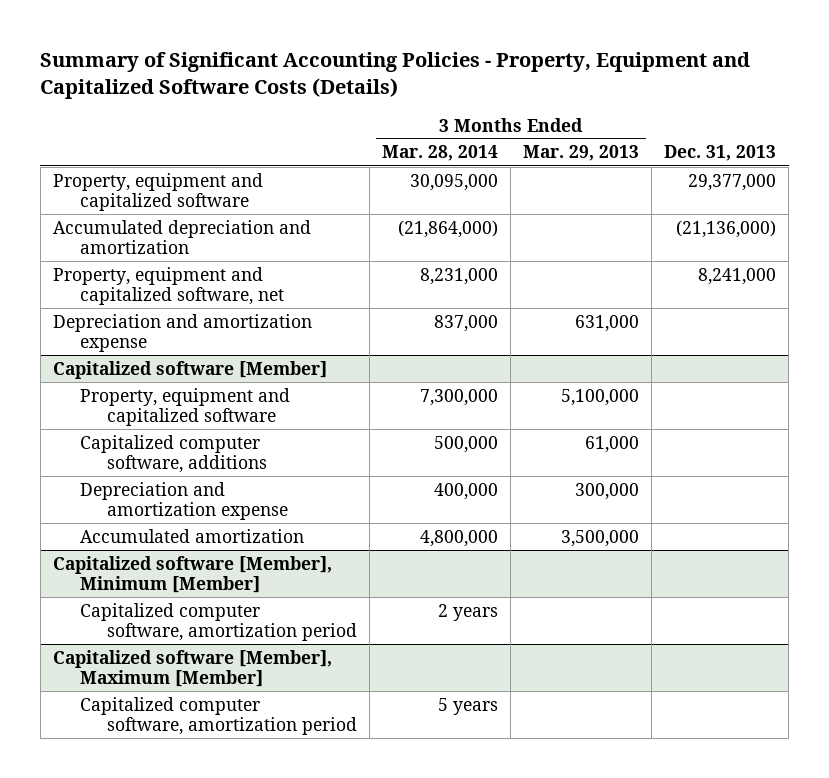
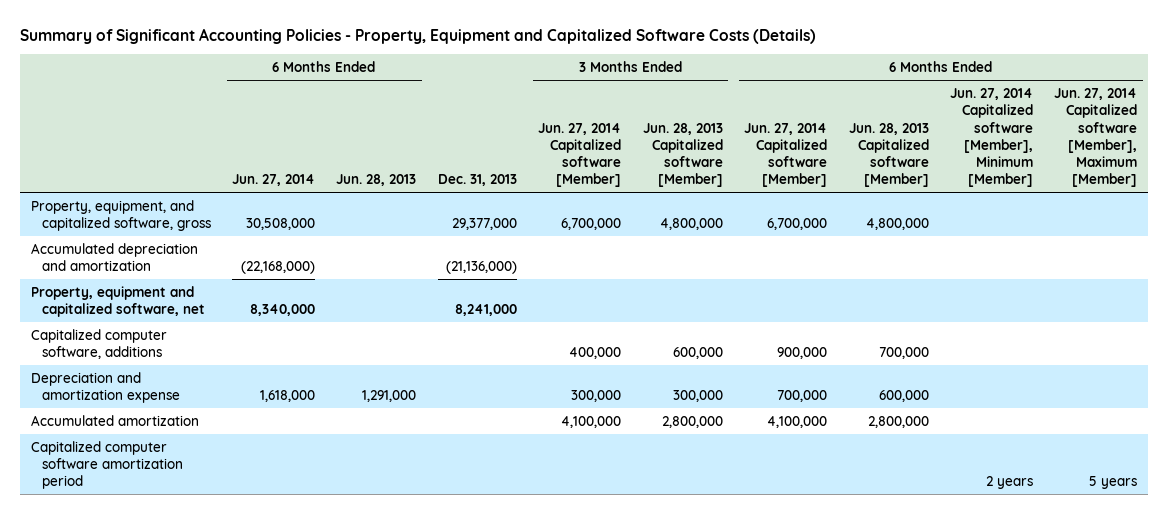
- | 3 Months Ended Mar. 28, 2014 | 3 Months Ended Mar. 29, 2013 | Dec. 31, 2013
+ | 6 Months Ended Jun. 27, 2014 | 6 Months Ended Jun. 28, 2013 | Dec. 31, 2013 | 3 Months Ended Jun. 27, 2014 Capitalized software [Member] | 3 Months Ended Jun. 28, 2013 Capitalized software [Member] | 6 Months Ended Jun. 27, 2014 Capitalized software [Member] | 6 Months Ended Jun. 28, 2013 Capitalized software [Member] | 6 Months Ended Jun. 27, 2014 Capitalized software [Member], Minimum [Member] | 6 Months Ended Jun. 27, 2014 Capitalized software [Member], Maximum [Member]
- Property, equipment and capitalized software | 30,095,000 | | 29,377,000
+ Property, equipment, and capitalized software, gross | 30,508,000 | | 29,377,000 | 6,700,000 | 4,800,000 | 6,700,000 | 4,800,000 | |
+ Capitalized computer software, additions | | | | 400,000 | 600,000 | 900,000 | 700,000 | |
- Capitalized software [Member]
- Property, equipment and capitalized software | 7,300,000 | 5,100,000 |
- Capitalized computer software, additions | 500,000 | 61,000 |
- Depreciation and amortization expense | 400,000 | 300,000 |
- Accumulated amortization | 4,800,000 | 3,500,000 |
- Capitalized software [Member], Minimum [Member]
- Capitalized computer software, amortization period | 2 years | |
- Capitalized software [Member], Maximum [Member]
- Capitalized computer software, amortization period | 5 years | |
+ Accumulated amortization | | | | 4,100,000 | 2,800,000 | 4,100,000 | 2,800,000 | |
+ Capitalized computer software amortization period | | | | | | | | 2 years | 5 years

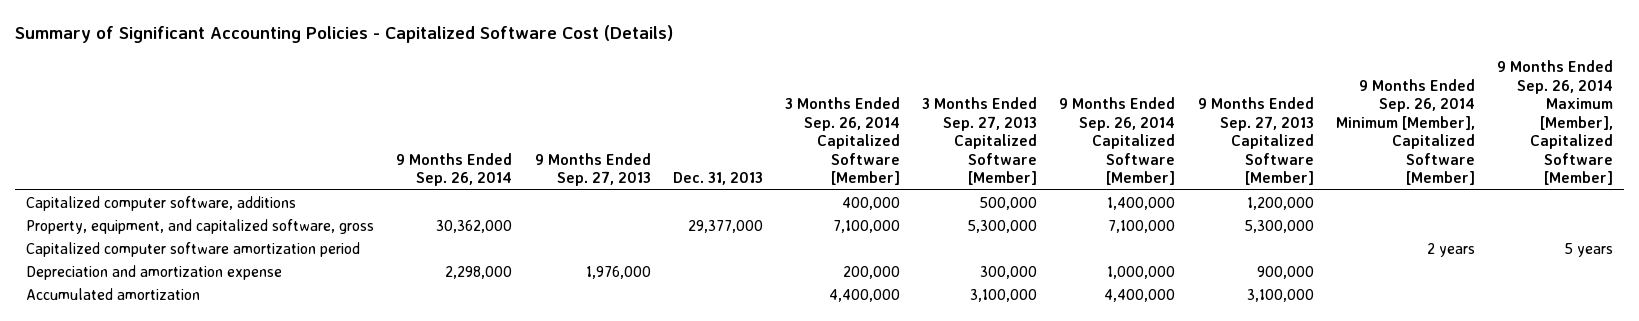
- Summary of Significant Accounting Policies - Property, Equipment and Capitalized Software Costs (Details)
+ Summary of Significant Accounting Policies - Capitalized Software Cost (Details)
- | 6 Months Ended Jun. 27, 2014 | 6 Months Ended Jun. 28, 2013 | Dec. 31, 2013 | 3 Months Ended Jun. 27, 2014 Capitalized software [Member] | 3 Months Ended Jun. 28, 2013 Capitalized software [Member] | 6 Months Ended Jun. 27, 2014 Capitalized software [Member] | 6 Months Ended Jun. 28, 2013 Capitalized software [Member] | 6 Months Ended Jun. 27, 2014 Capitalized software [Member], Minimum [Member] | 6 Months Ended Jun. 27, 2014 Capitalized software [Member], Maximum [Member]
+ | 9 Months Ended Sep. 26, 2014 | 9 Months Ended Sep. 27, 2013 | Dec. 31, 2013 | 3 Months Ended Sep. 26, 2014 Capitalized Software [Member] | 3 Months Ended Sep. 27, 2013 Capitalized Software [Member] | 9 Months Ended Sep. 26, 2014 Capitalized Software [Member] | 9 Months Ended Sep. 27, 2013 Capitalized Software [Member] | 9 Months Ended Sep. 26, 2014 Minimum [Member], Capitalized Software [Member] | 9 Months Ended Sep. 26, 2014 Maximum [Member], Capitalized Software [Member]
- Accumulated depreciation and amortization | (22,168,000) | | (21,136,000) | | | | | |
- Property, equipment and capitalized software, net | 8,340,000 | | 8,241,000 | | | | | |
moved down: Property, equipment, and capitalized software, gross | 30,362,000 | | 29,377,000 | 7,100,000 | 5,300,000 | 7,100,000 | 5,300,000 | |
moved up: Capitalized computer software amortization period | | | | | | | | 2 years | 5 years

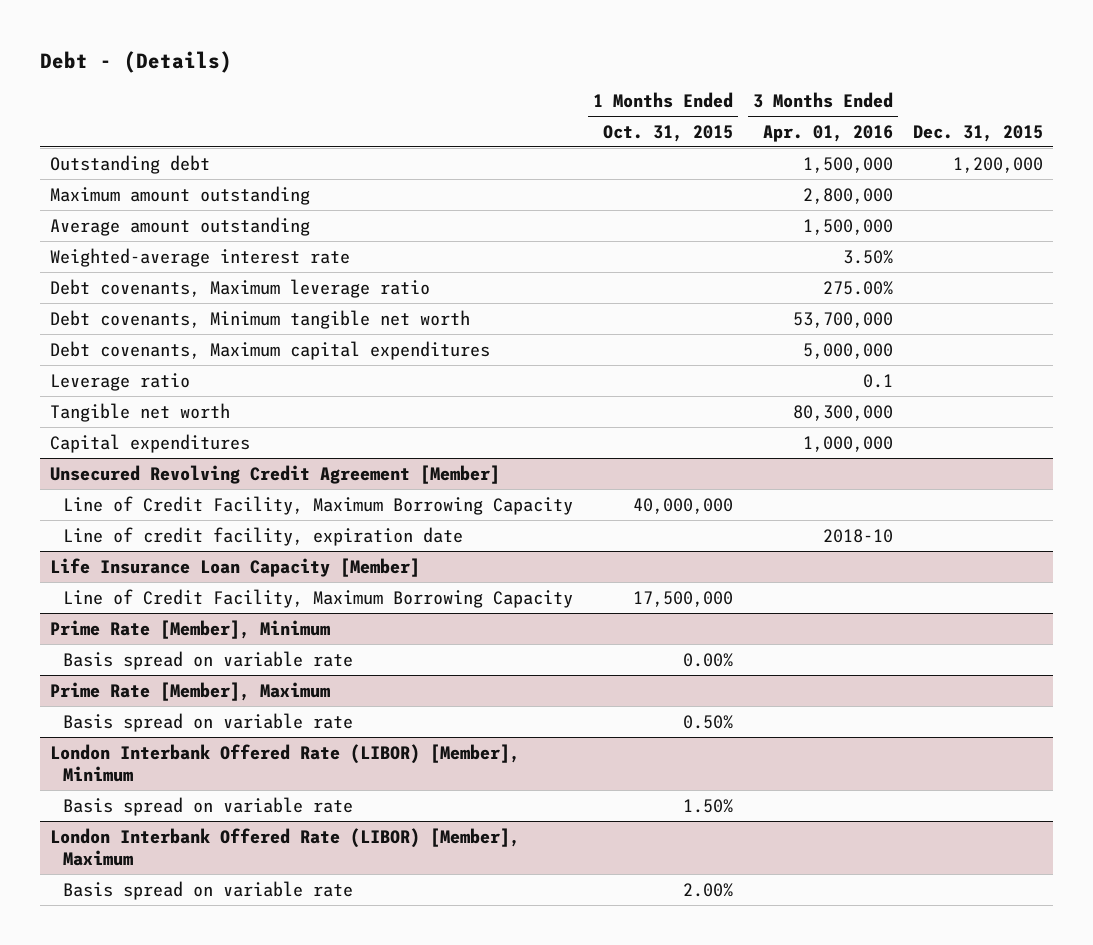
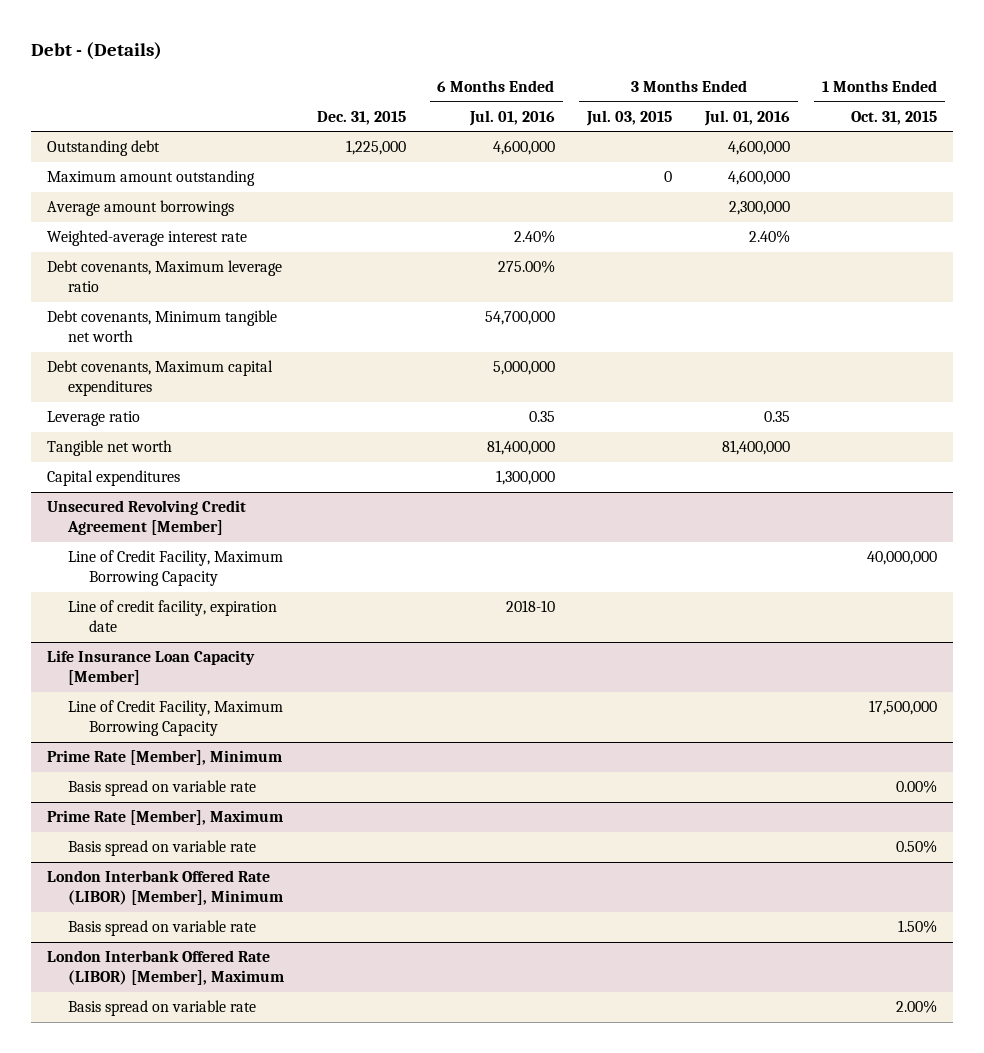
- | 1 Months Ended Oct. 31, 2015 | 3 Months Ended Apr. 01, 2016 | Dec. 31, 2015
+ | Dec. 31, 2015 | 6 Months Ended Jul. 01, 2016 | 3 Months Ended Jul. 03, 2015 | 3 Months Ended Jul. 01, 2016 | 1 Months Ended Oct. 31, 2015
- Outstanding debt | | 1,500,000 | 1,200,000
+ Outstanding debt | 1,225,000 | 4,600,000 | | 4,600,000 |
- Average amount outstanding | | 1,500,000 |
+ Average amount borrowings | | | | 2,300,000 |

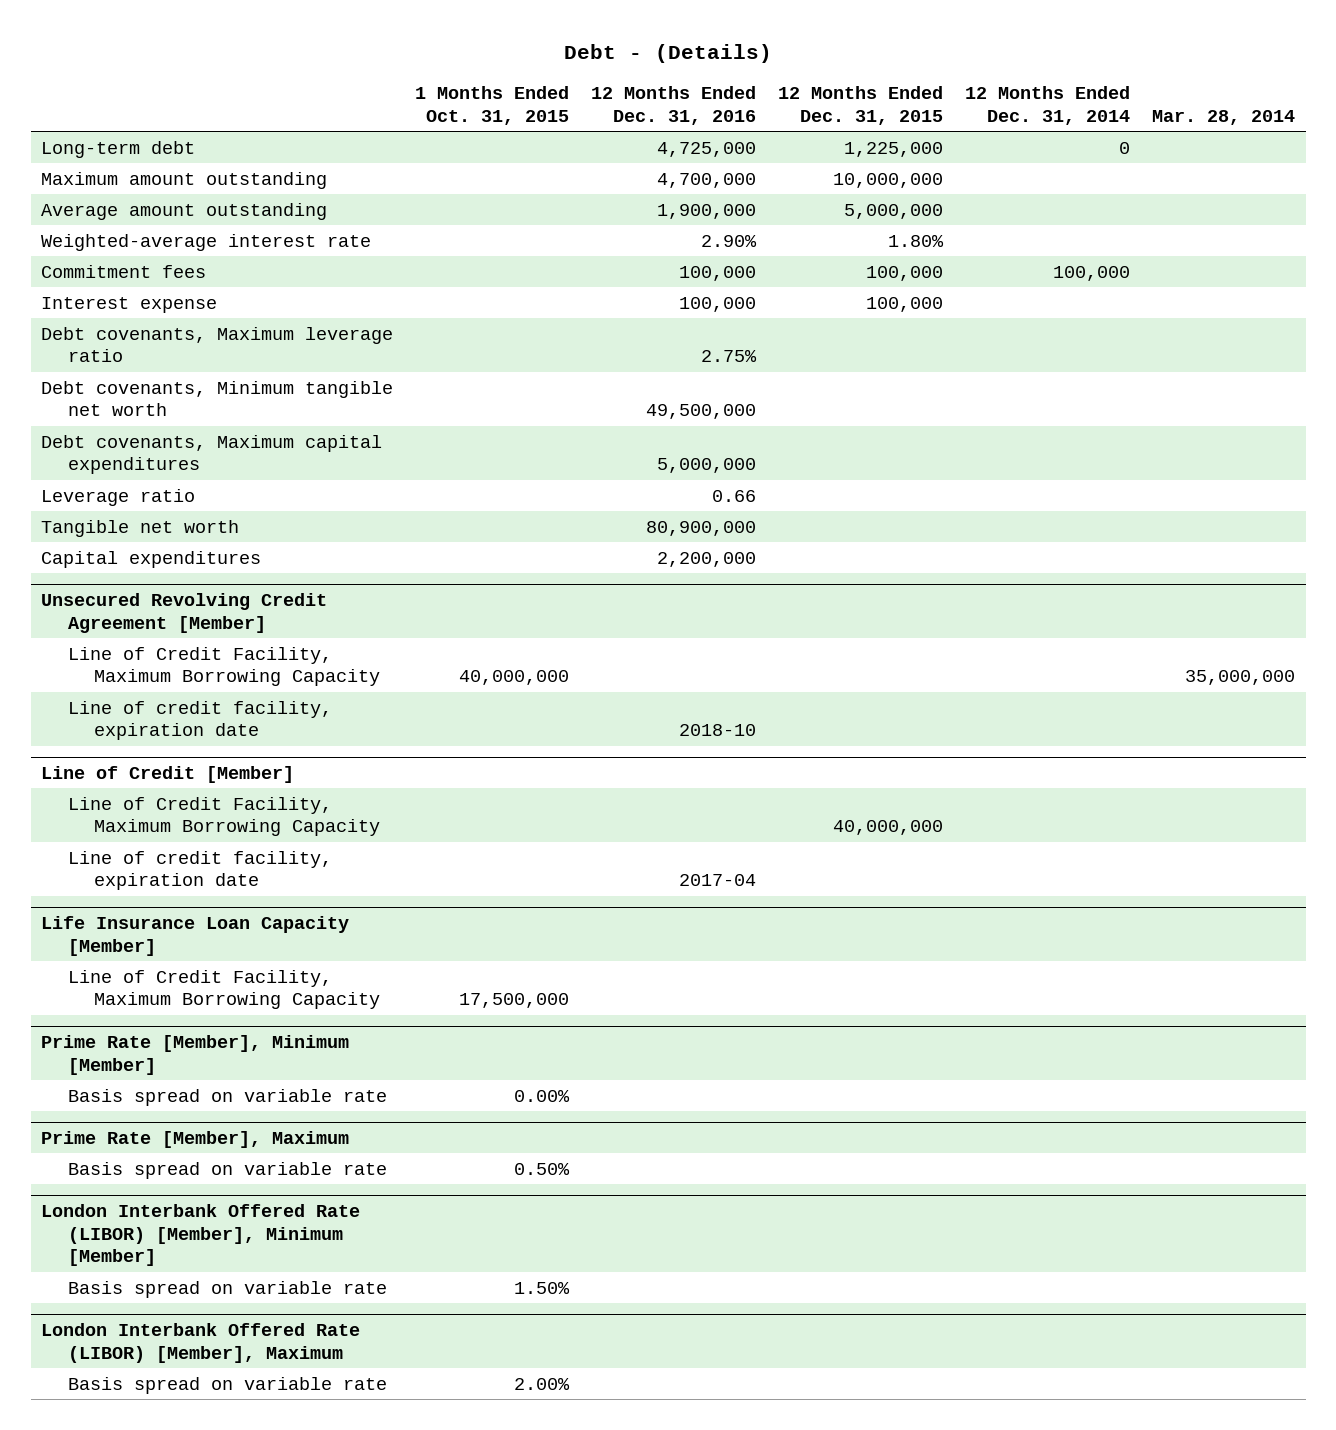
- | Dec. 31, 2015 | 6 Months Ended Jul. 01, 2016 | 3 Months Ended Jul. 03, 2015 | 3 Months Ended Jul. 01, 2016 | 1 Months Ended Oct. 31, 2015
+ | 1 Months Ended Oct. 31, 2015 | 12 Months Ended Dec. 31, 2016 | 12 Months Ended Dec. 31, 2015 | 12 Months Ended Dec. 31, 2014 | Mar. 28, 2014
- Outstanding debt | 1,225,000 | 4,600,000 | | 4,600,000 |
+ Long-term debt | | 4,725,000 | 1,225,000 | 0 |
- Average amount borrowings | | | | 2,300,000 |
+ Average amount outstanding | | 1,900,000 | 5,000,000 | |
+ Commitment fees | | 100,000 | 100,000 | 100,000 |
+ Interest expense | | 100,000 | 100,000 | |
+ Line of Credit [Member]
+ Line of Credit Facility, Maximum Borrowing Capacity | | | 40,000,000 | |
+ Line of credit facility, expiration date | | 2017-04 | | |
- Prime Rate [Member], Minimum
+ Prime Rate [Member], Minimum [Member]
- London Interbank Offered Rate (LIBOR) [Member], Minimum
+ London Interbank Offered Rate (LIBOR) [Member], Minimum [Member]

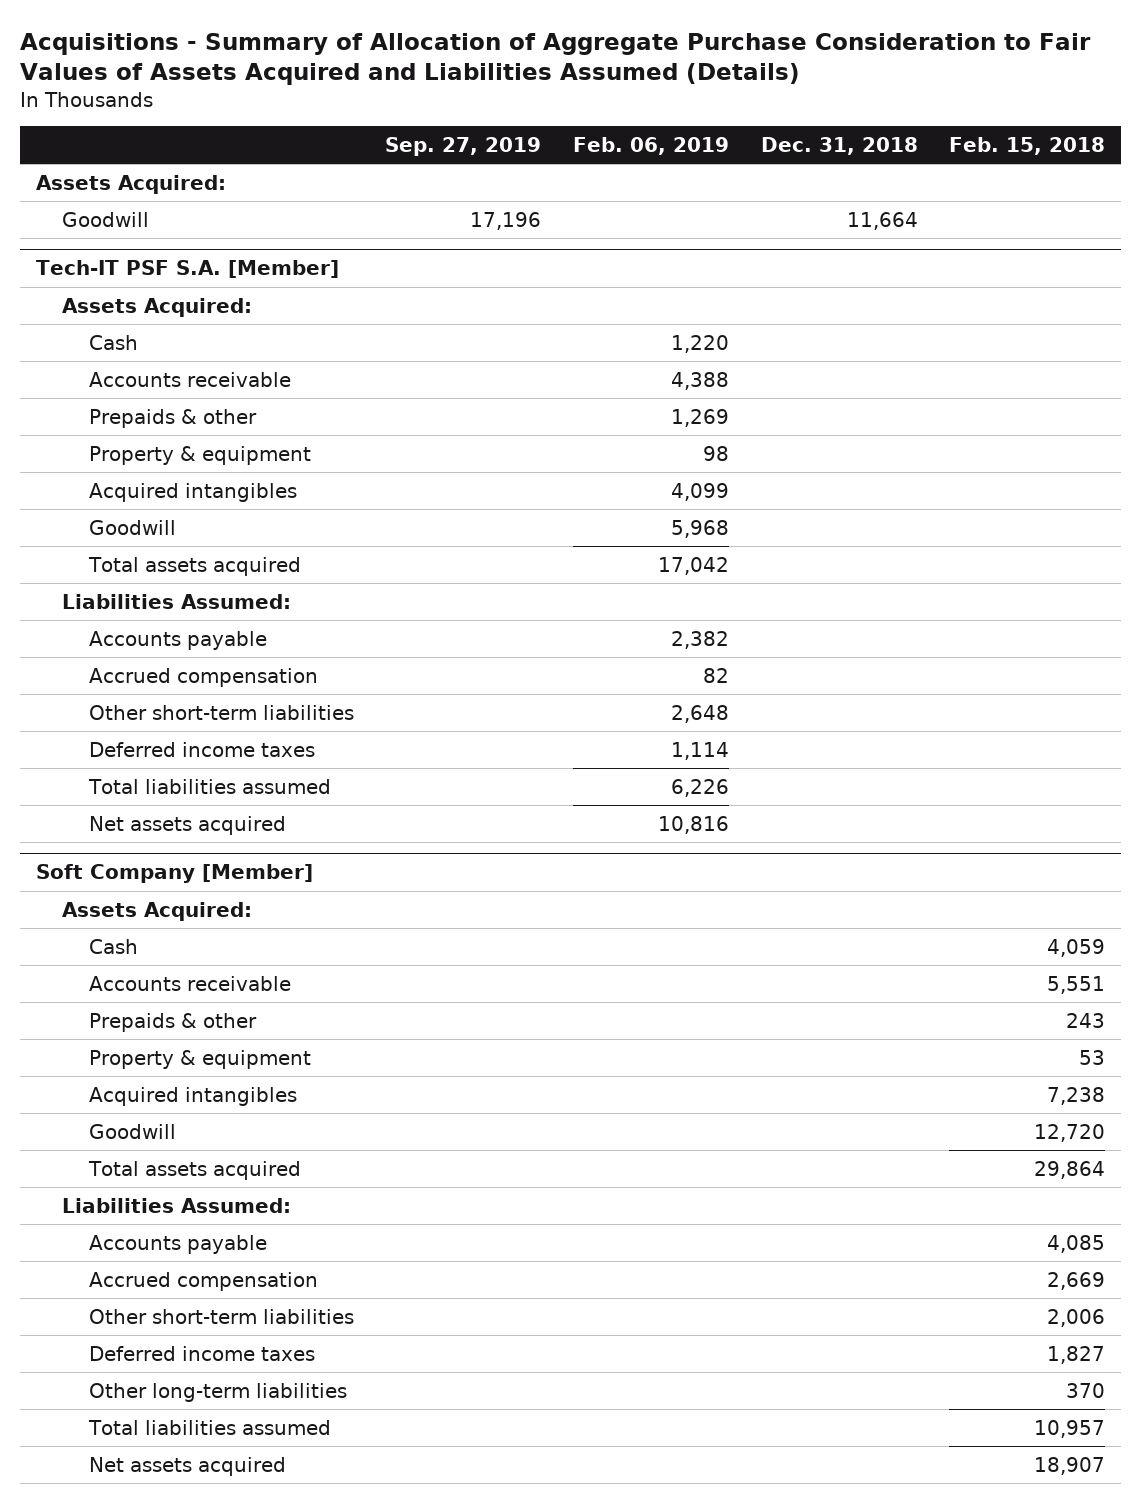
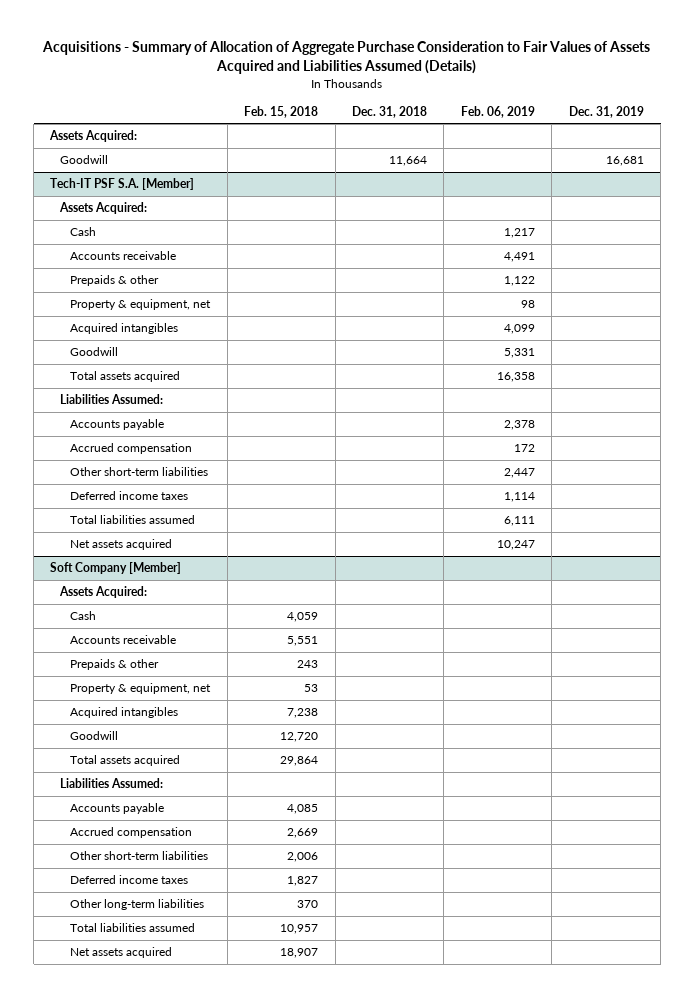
- | Sep. 27, 2019 | Feb. 06, 2019 | Dec. 31, 2018 | Feb. 15, 2018
+ | Feb. 15, 2018 | Dec. 31, 2018 | Feb. 06, 2019 | Dec. 31, 2019
@ Tech-IT PSF S.A. [Member]
- Cash | | 1,220 | |
- Accounts receivable | | 4,388 | |
- Prepaids & other | | 1,269 | |
- Property & equipment | | 98 | |
+ Cash | | | 1,217 |
+ Accounts receivable | | | 4,491 |
+ Prepaids & other | | | 1,122 |
+ Property & equipment, net | | | 98 |
- Goodwill | | 5,968 | |
- Total assets acquired | | 17,042 | |
+ Goodwill | | | 5,331 |
+ Total assets acquired | | | 16,358 |
- Accounts payable | | 2,382 | |
- Accrued compensation | | 82 | |
- Other short-term liabilities | | 2,648 | |
+ Accounts payable | | | 2,378 |
+ Accrued compensation | | | 172 |
+ Other short-term liabilities | | | 2,447 |
- Total liabilities assumed | | 6,226 | |
- Net assets acquired | | 10,816 | |
+ Total liabilities assumed | | | 6,111 |
+ Net assets acquired | | | 10,247 |
@ Soft Company [Member]
- Property & equipment | | | | 53
+ Property & equipment, net | 53 | | |

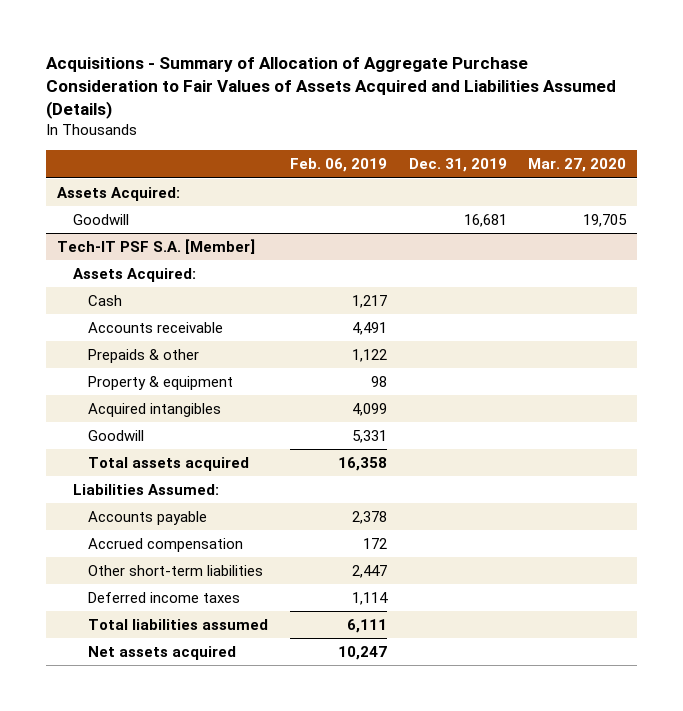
- | Feb. 15, 2018 | Dec. 31, 2018 | Feb. 06, 2019 | Dec. 31, 2019
+ | Feb. 06, 2019 | Dec. 31, 2019 | Mar. 27, 2020
@ Tech-IT PSF S.A. [Member]
- Property & equipment, net | | | 98 |
+ Property & equipment | 98 | |
- Soft Company [Member]
- Assets Acquired:
- Cash | 4,059 | | |
- Accounts receivable | 5,551 | | |
- Prepaids & other | 243 | | |
- Property & equipment, net | 53 | | |
- Acquired intangibles | 7,238 | | |
- Goodwill | 12,720 | | |
- Total assets acquired | 29,864 | | |
- Liabilities Assumed:
- Accounts payable | 4,085 | | |
- Accrued compensation | 2,669 | | |
- Other short-term liabilities | 2,006 | | |
- Deferred income taxes | 1,827 | | |
- Other long-term liabilities | 370 | | |
- Total liabilities assumed | 10,957 | | |
- Net assets acquired | 18,907 | | |

